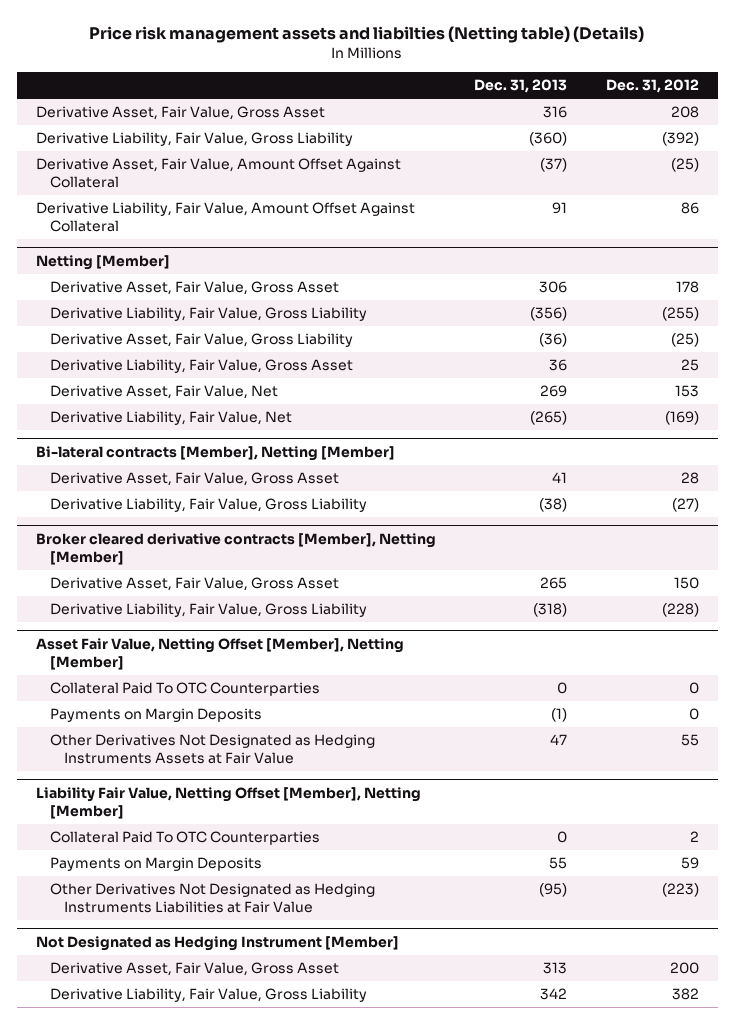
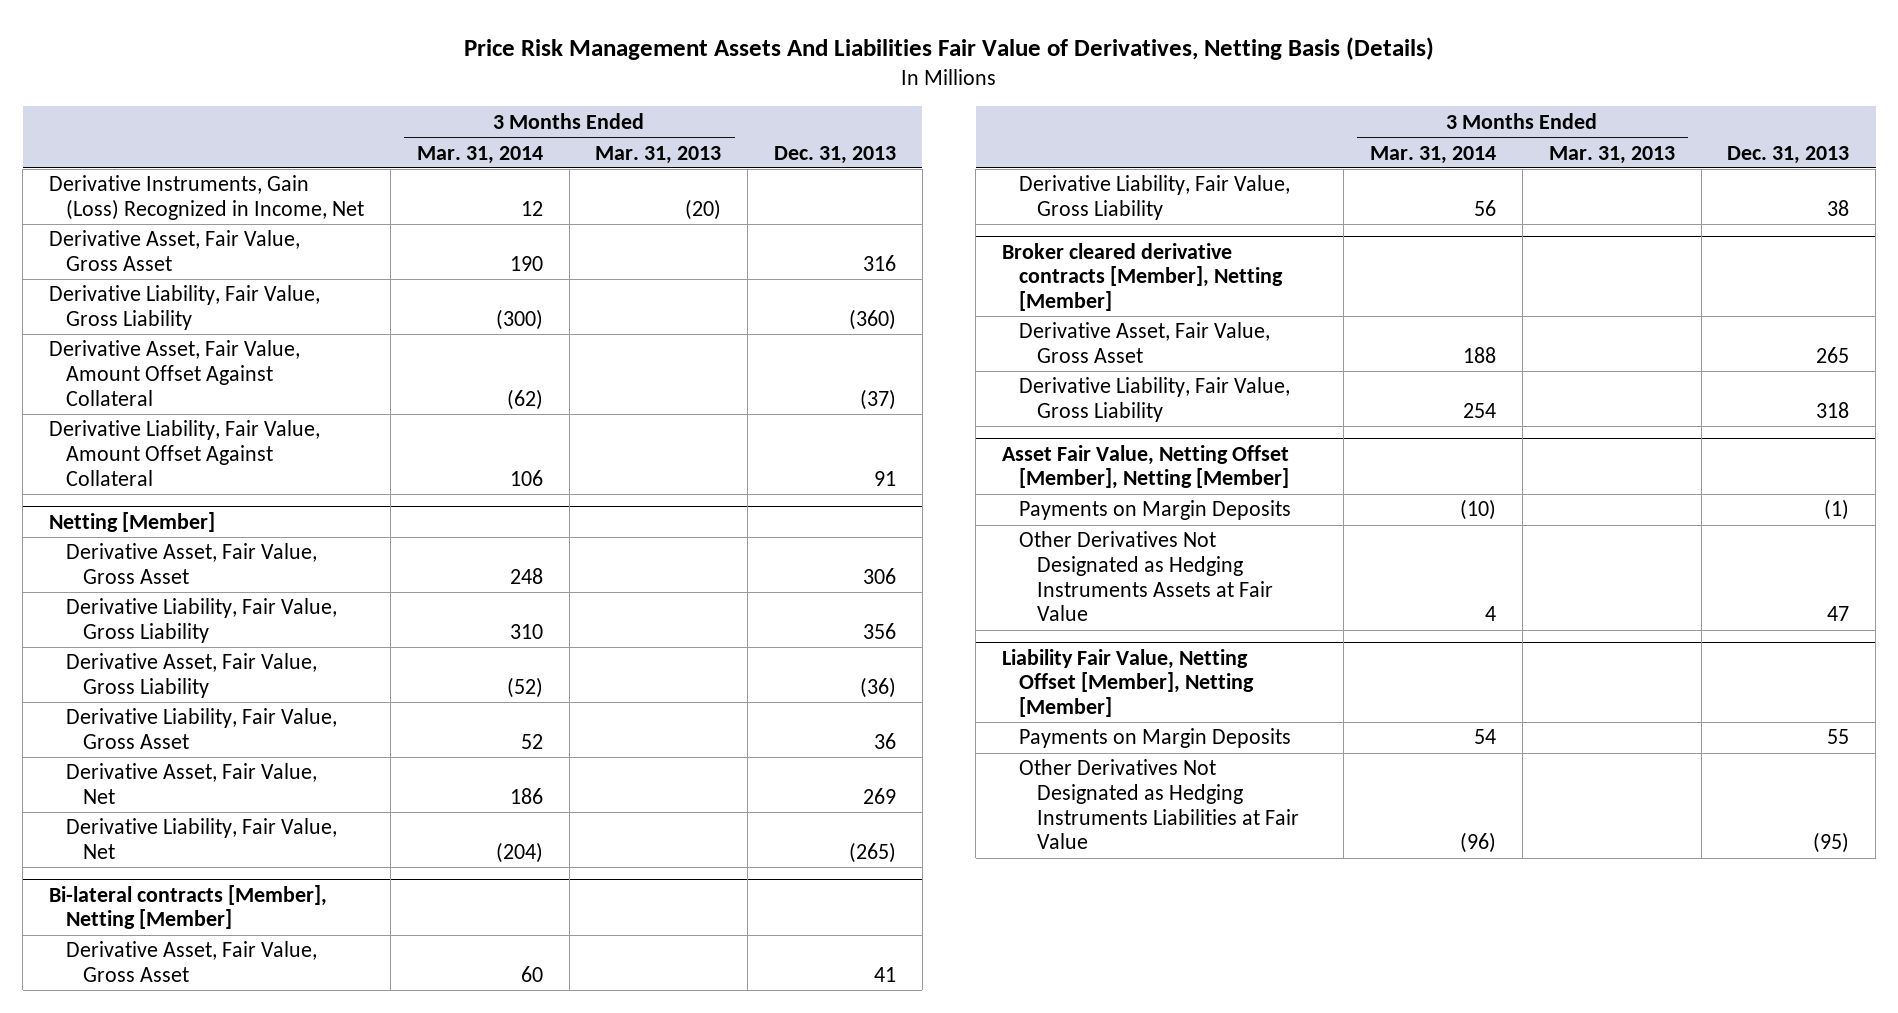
- Price risk management assets and liabilties (Netting table) (Details)
+ Price Risk Management Assets And Liabilities Fair Value of Derivatives, Netting Basis (Details)
- | Dec. 31, 2013 | Dec. 31, 2012
+ | 3 Months Ended Mar. 31, 2014 | 3 Months Ended Mar. 31, 2013 | Dec. 31, 2013
+ Derivative Instruments, Gain (Loss) Recognized in Income, Net | 12 | (20) |
@ Netting [Member]
- Derivative Liability, Fair Value, Gross Liability | (356) | (255)
+ Derivative Liability, Fair Value, Gross Liability | 310 | | 356
@ Bi-lateral contracts [Member], Netting [Member]
- Derivative Liability, Fair Value, Gross Liability | (38) | (27)
+ Derivative Liability, Fair Value, Gross Liability | 56 | | 38
@ Broker cleared derivative contracts [Member], Netting [Member]
- Derivative Liability, Fair Value, Gross Liability | (318) | (228)
+ Derivative Liability, Fair Value, Gross Liability | 254 | | 318
@ Asset Fair Value, Netting Offset [Member], Netting [Member]
- Collateral Paid To OTC Counterparties | 0 | 0
@ Liability Fair Value, Netting Offset [Member], Netting [Member]
- Collateral Paid To OTC Counterparties | 0 | 2
- Not Designated as Hedging Instrument [Member]
- Derivative Asset, Fair Value, Gross Asset | 313 | 200
- Derivative Liability, Fair Value, Gross Liability | 342 | 382

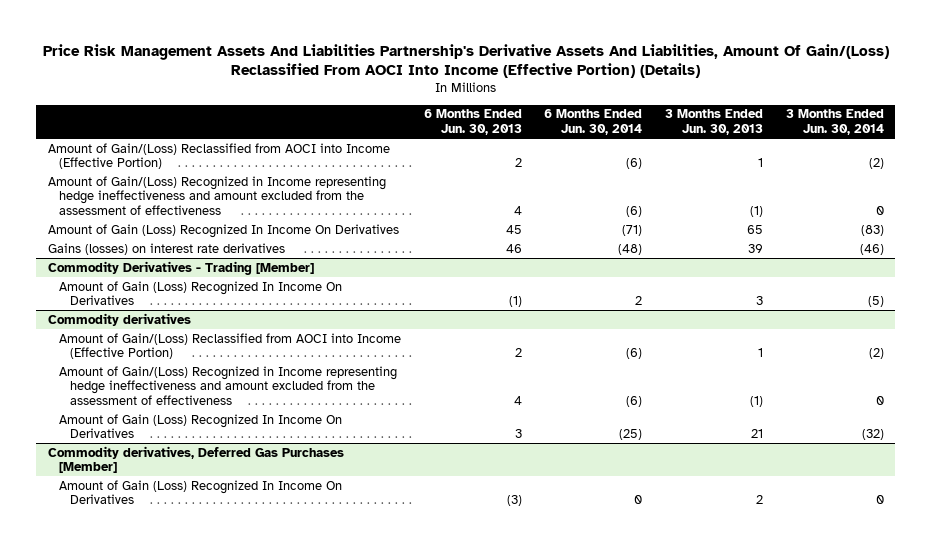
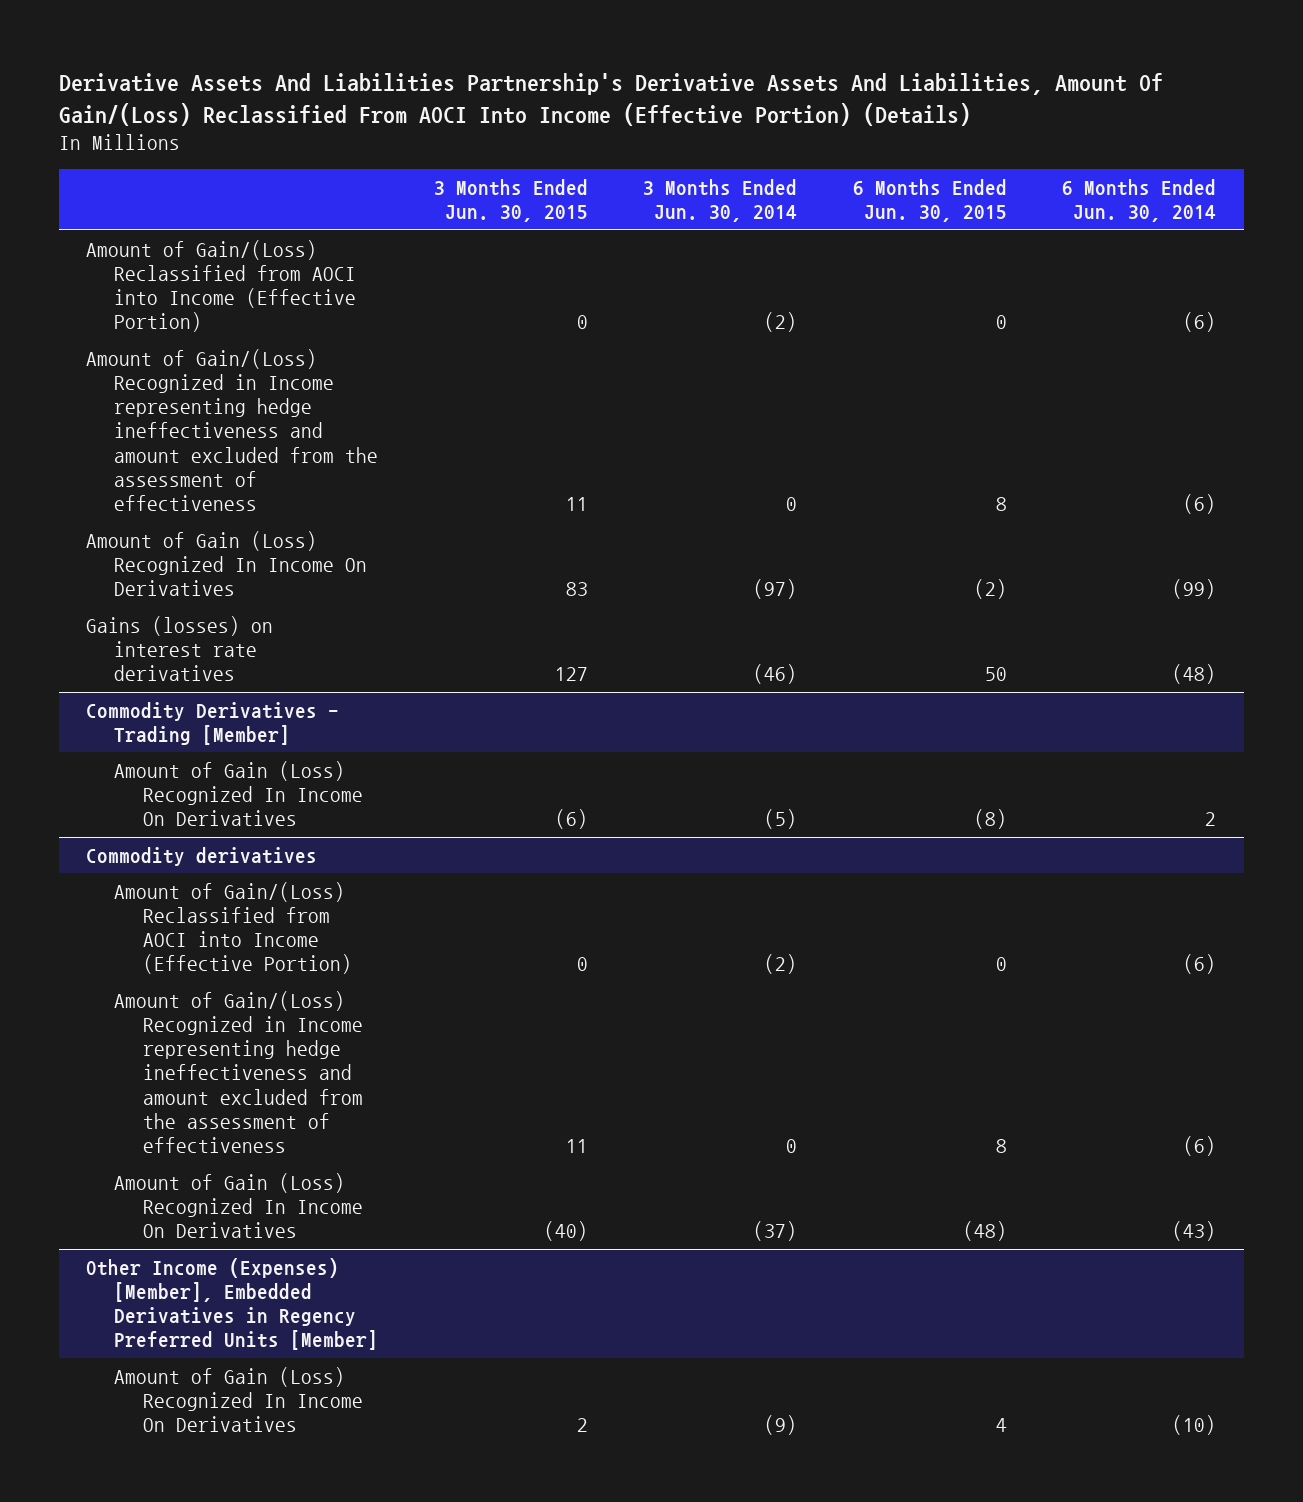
- Price Risk Management Assets And Liabilities Partnership's Derivative Assets And Liabilities, Amount Of Gain/(Loss) Reclassified From AOCI Into Income (Effective Portion) (Details)
+ Derivative Assets And Liabilities Partnership's Derivative Assets And Liabilities, Amount Of Gain/(Loss) Reclassified From AOCI Into Income (Effective Portion) (Details)
- | 6 Months Ended Jun. 30, 2013 | 6 Months Ended Jun. 30, 2014 | 3 Months Ended Jun. 30, 2013 | 3 Months Ended Jun. 30, 2014
+ | 3 Months Ended Jun. 30, 2015 | 3 Months Ended Jun. 30, 2014 | 6 Months Ended Jun. 30, 2015 | 6 Months Ended Jun. 30, 2014
- Amount of Gain (Loss) Recognized In Income On Derivatives | 45 | (71) | 65 | (83)
+ Amount of Gain (Loss) Recognized In Income On Derivatives | 83 | (97) | (2) | (99)
@ Commodity derivatives
- Amount of Gain (Loss) Recognized In Income On Derivatives | 3 | (25) | 21 | (32)
- Commodity derivatives, Deferred Gas Purchases [Member]
- Amount of Gain (Loss) Recognized In Income On Derivatives | (3) | 0 | 2 | 0
@ Commodity derivatives
+ Amount of Gain (Loss) Recognized In Income On Derivatives | (40) | (37) | (48) | (43)
+ Other Income (Expenses) [Member], Embedded Derivatives in Regency Preferred Units [Member]
+ Amount of Gain (Loss) Recognized In Income On Derivatives | 2 | (9) | 4 | (10)

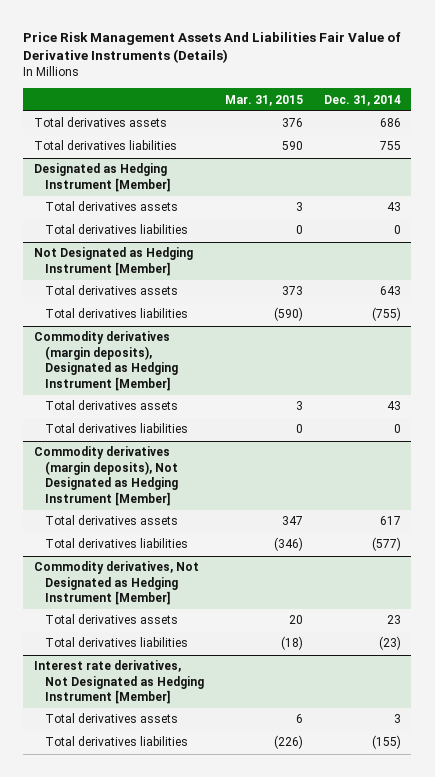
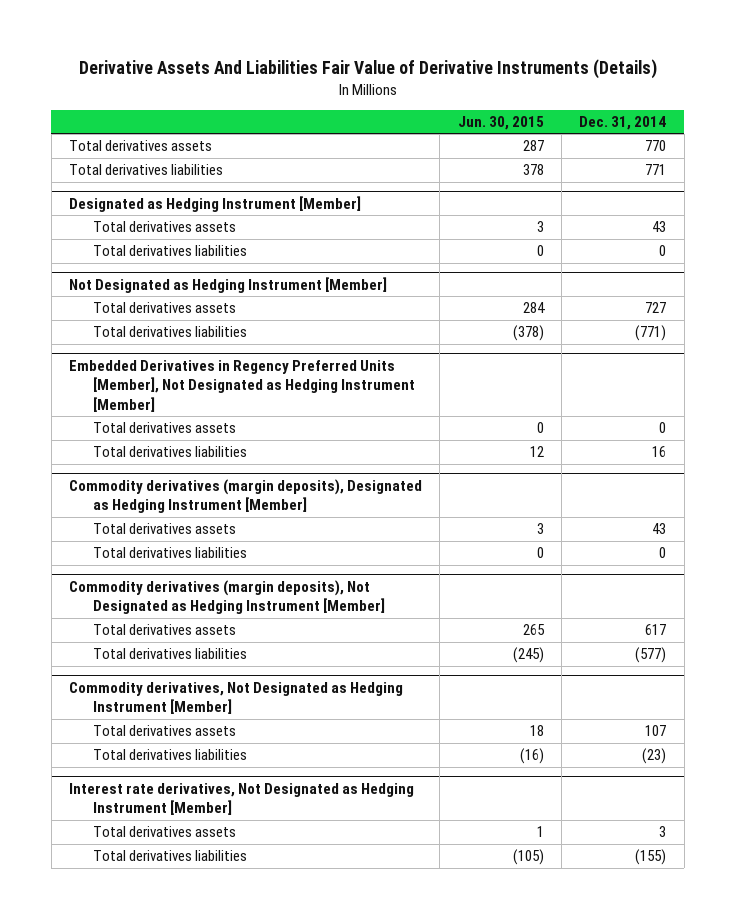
- Price Risk Management Assets And Liabilities Fair Value of Derivative Instruments (Details)
+ Derivative Assets And Liabilities Fair Value of Derivative Instruments (Details)
- | Mar. 31, 2015 | Dec. 31, 2014
+ | Jun. 30, 2015 | Dec. 31, 2014
- Total derivatives assets | 376 | 686
- Total derivatives liabilities | 590 | 755
+ Total derivatives assets | 287 | 770
+ Total derivatives liabilities | 378 | 771
@ Not Designated as Hedging Instrument [Member]
- Total derivatives assets | 373 | 643
- Total derivatives liabilities | (590) | (755)
+ Total derivatives assets | 284 | 727
+ Total derivatives liabilities | (378) | (771)
+ Embedded Derivatives in Regency Preferred Units [Member], Not Designated as Hedging Instrument [Member]
+ Total derivatives assets | 0 | 0
+ Total derivatives liabilities | 12 | 16
@ Commodity derivatives, Not Designated as Hedging Instrument [Member]
- Total derivatives assets | 20 | 23
+ Total derivatives assets | 18 | 107

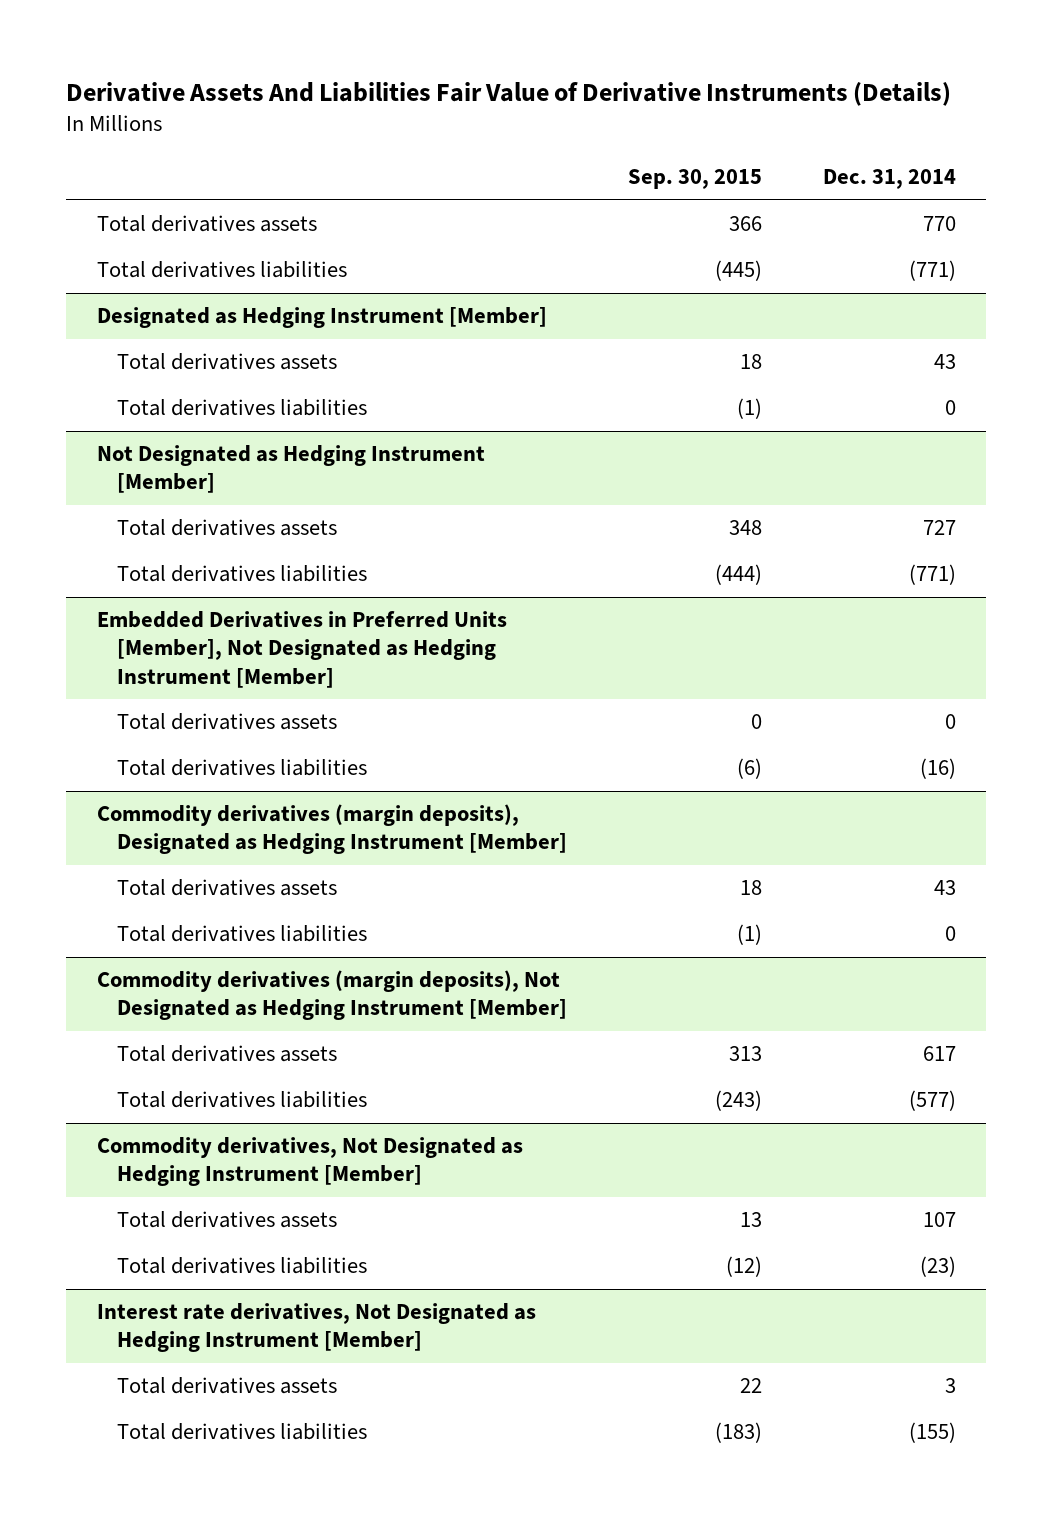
- | Jun. 30, 2015 | Dec. 31, 2014
+ | Sep. 30, 2015 | Dec. 31, 2014
- Total derivatives liabilities | 378 | 771
+ Total derivatives liabilities | (445) | (771)
- Embedded Derivatives in Regency Preferred Units [Member], Not Designated as Hedging Instrument [Member]
+ Embedded Derivatives in Preferred Units [Member], Not Designated as Hedging Instrument [Member]
- Total derivatives liabilities | 12 | 16
+ Total derivatives liabilities | (6) | (16)

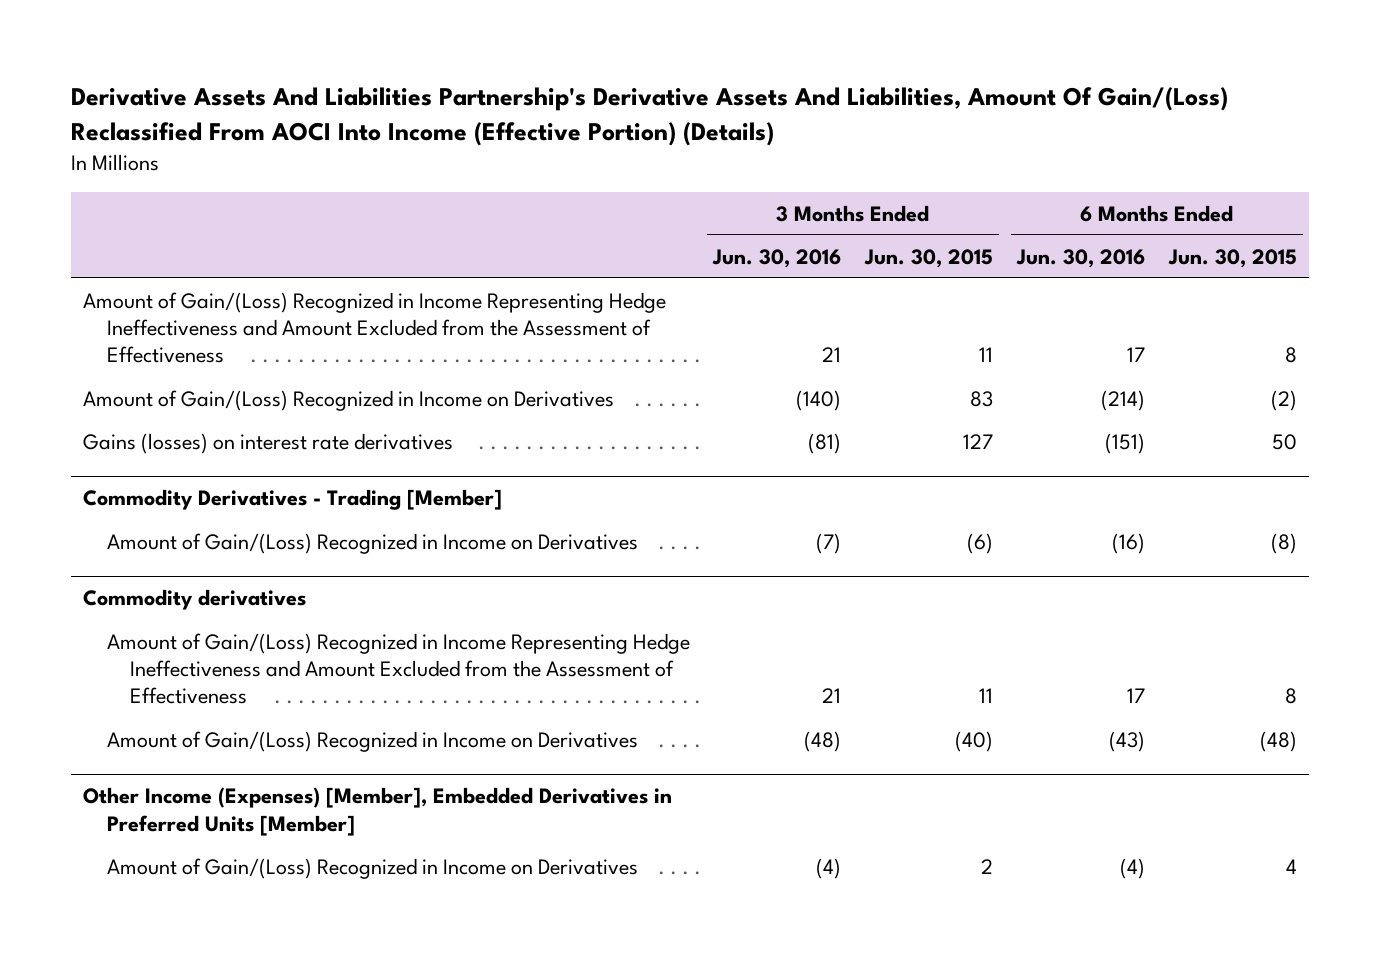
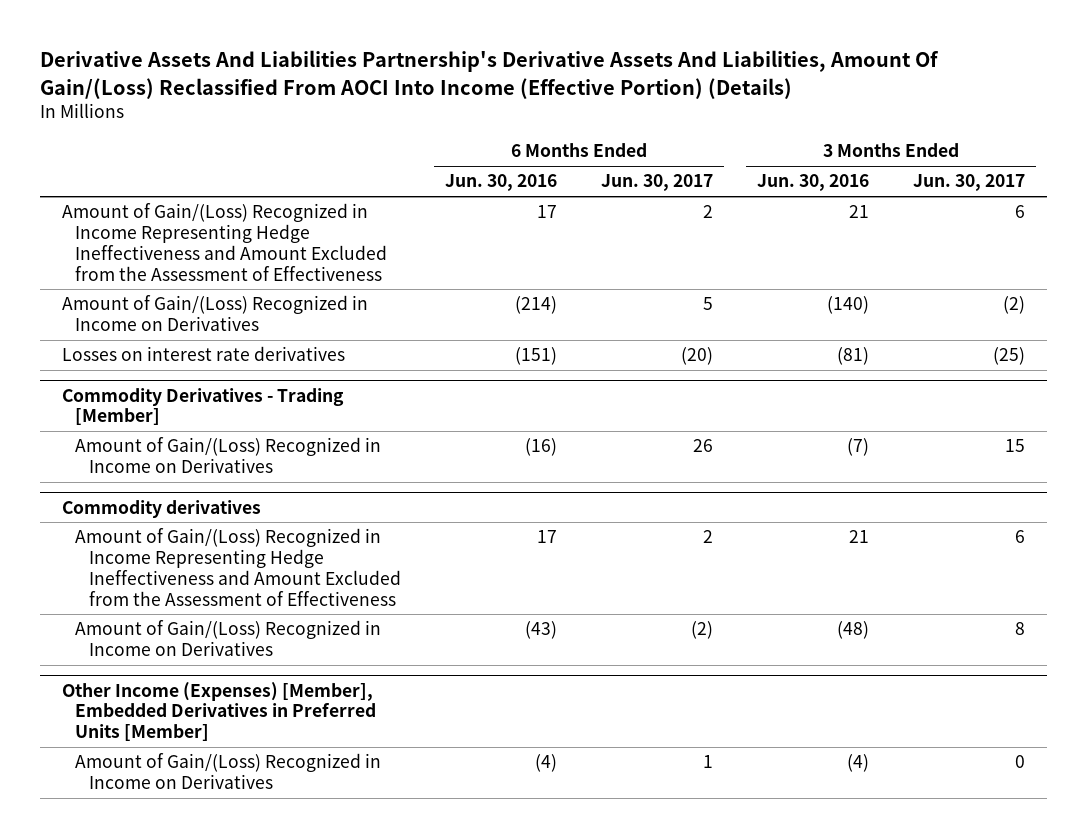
- | 3 Months Ended Jun. 30, 2016 | 3 Months Ended Jun. 30, 2015 | 6 Months Ended Jun. 30, 2016 | 6 Months Ended Jun. 30, 2015
+ | 6 Months Ended Jun. 30, 2016 | 6 Months Ended Jun. 30, 2017 | 3 Months Ended Jun. 30, 2016 | 3 Months Ended Jun. 30, 2017
- Gains (losses) on interest rate derivatives | (81) | 127 | (151) | 50
+ Losses on interest rate derivatives | (151) | (20) | (81) | (25)

